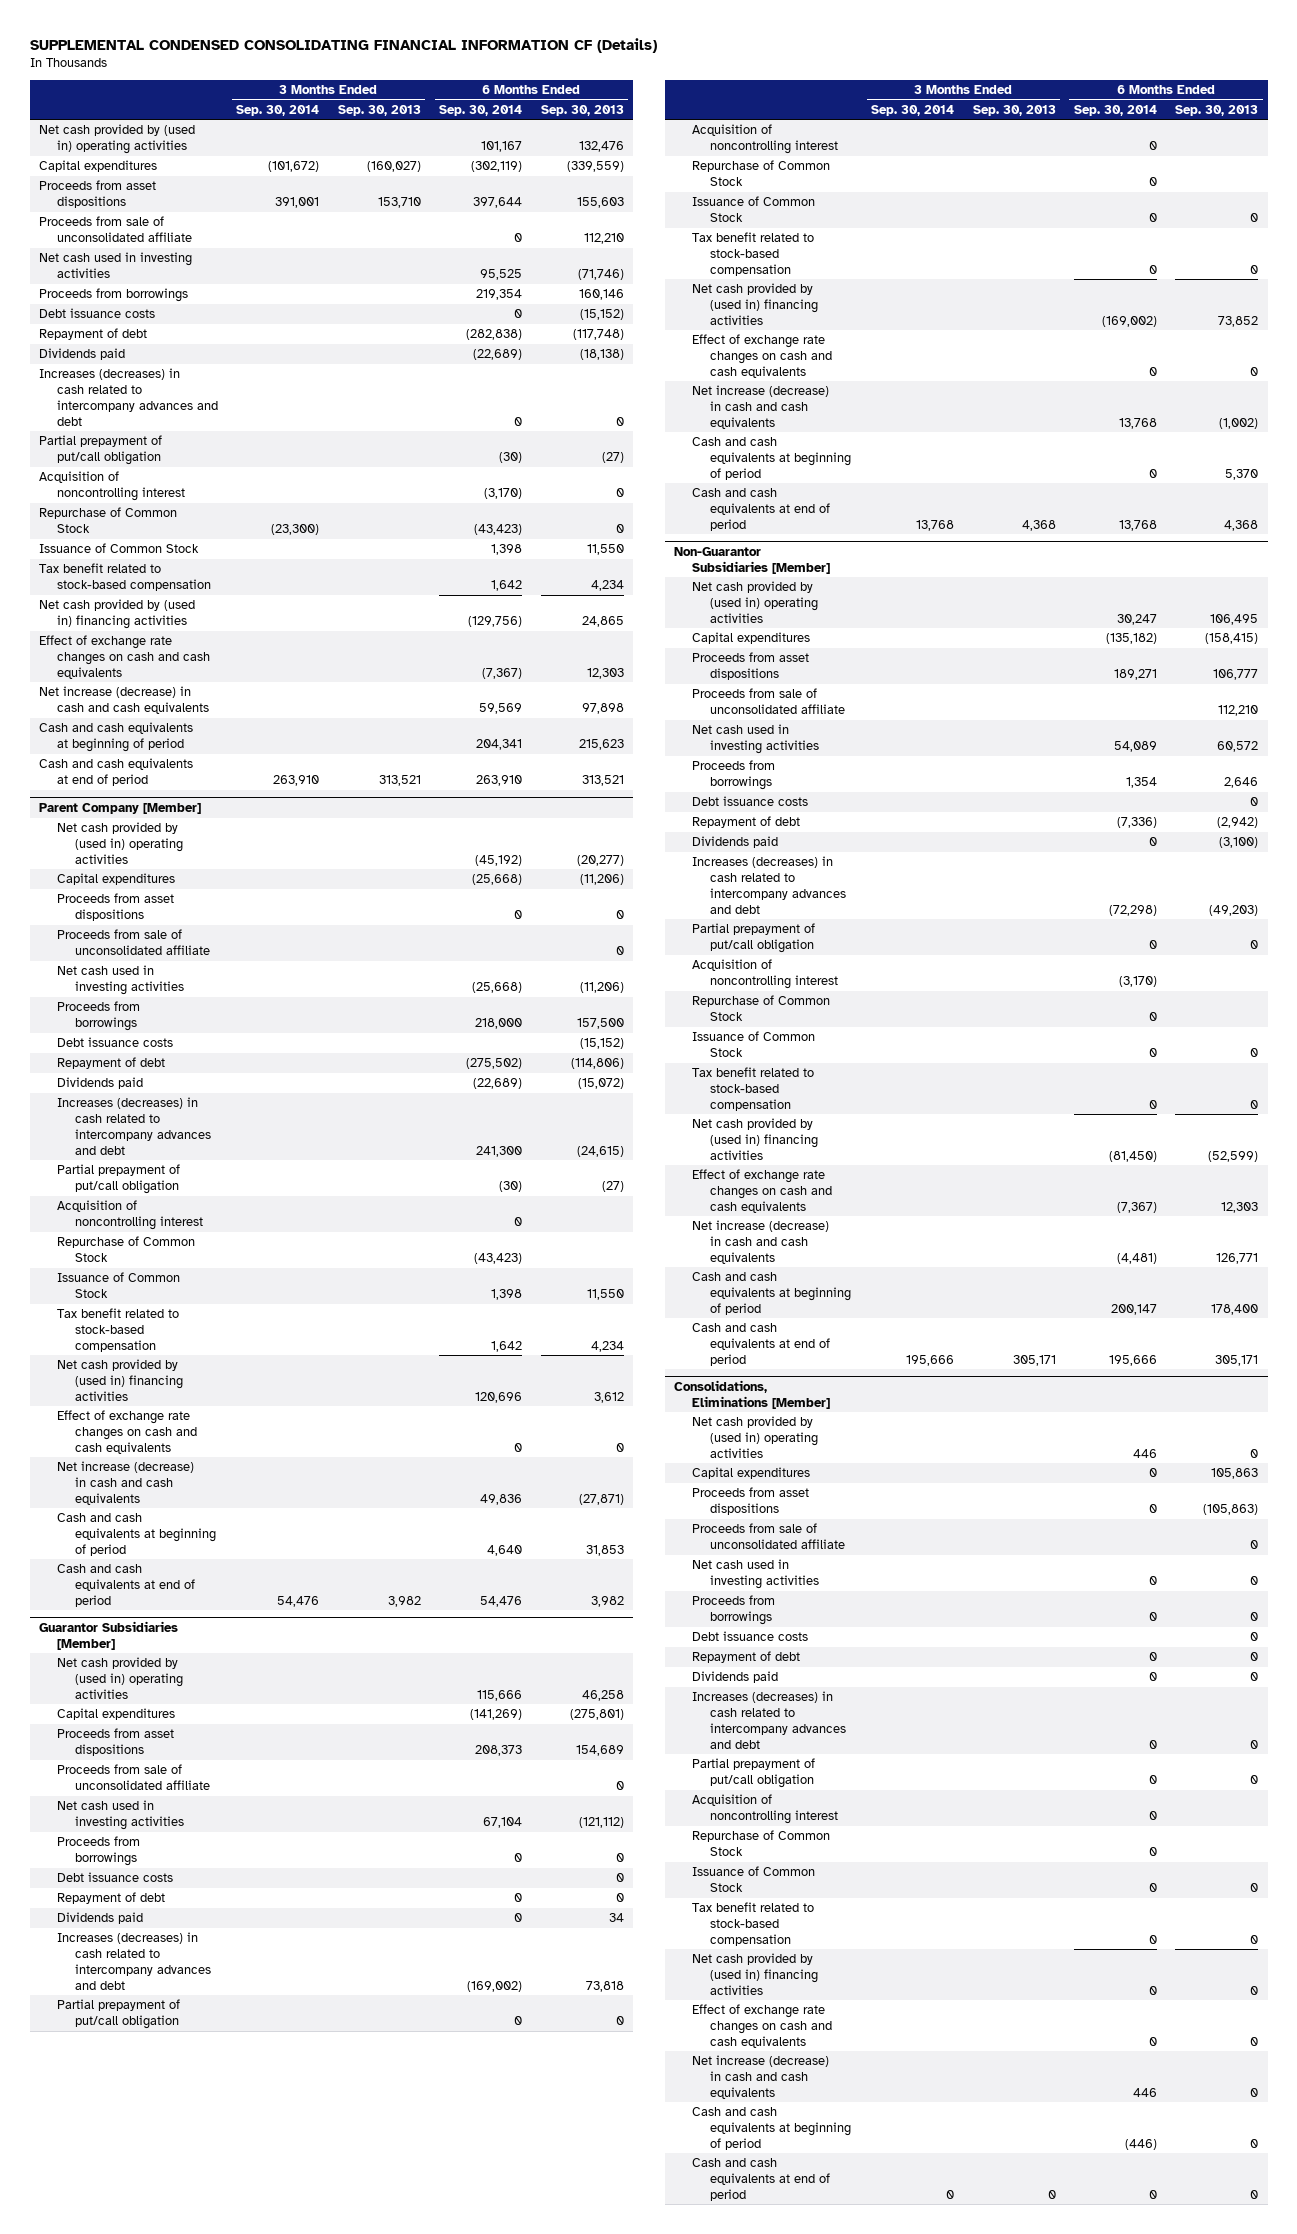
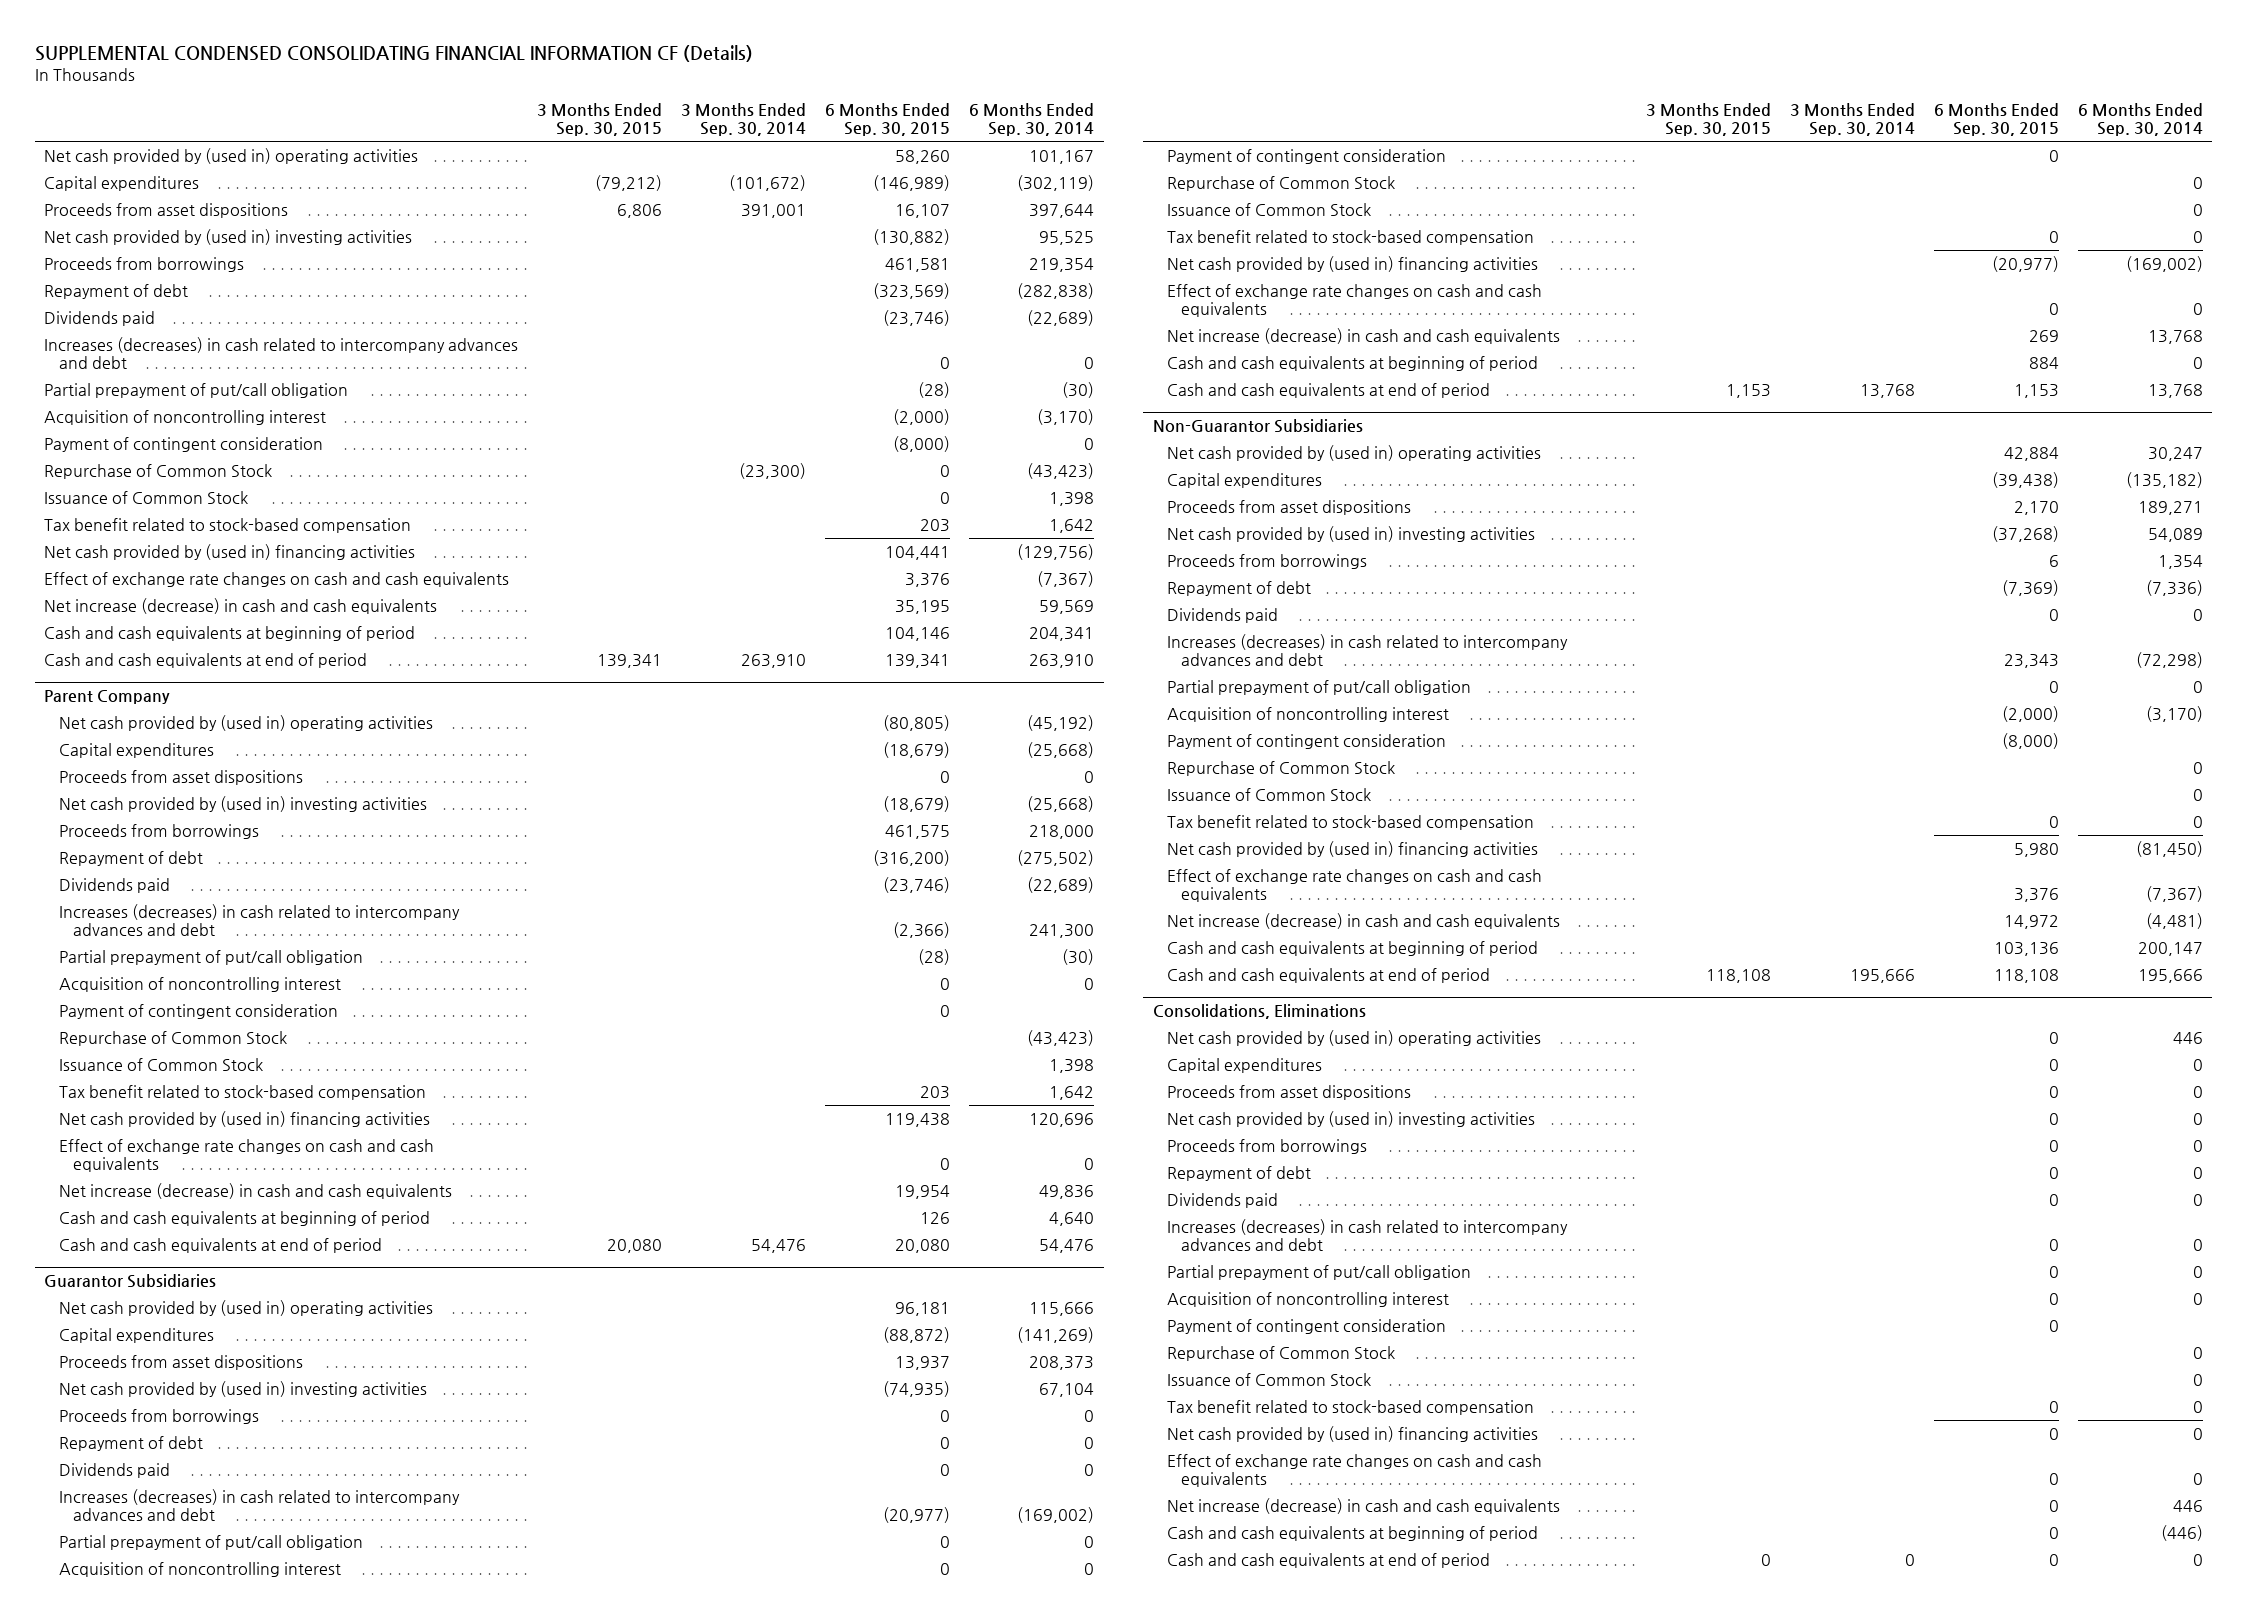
- | 3 Months Ended Sep. 30, 2014 | 3 Months Ended Sep. 30, 2013 | 6 Months Ended Sep. 30, 2014 | 6 Months Ended Sep. 30, 2013
+ | 3 Months Ended Sep. 30, 2015 | 3 Months Ended Sep. 30, 2014 | 6 Months Ended Sep. 30, 2015 | 6 Months Ended Sep. 30, 2014
- Proceeds from sale of unconsolidated affiliate | | | 0 | 112,210
- Net cash used in investing activities | | | 95,525 | (71,746)
+ Net cash provided by (used in) investing activities | | | (130,882) | 95,525
- Debt issuance costs | | | 0 | (15,152)
+ Payment of contingent consideration | | | (8,000) | 0
- Parent Company [Member]
+ Parent Company
- Proceeds from sale of unconsolidated affiliate | | | | 0
- Net cash used in investing activities | | | (25,668) | (11,206)
+ Net cash provided by (used in) investing activities | | | (18,679) | (25,668)
- Debt issuance costs | | | | (15,152)
+ Payment of contingent consideration | | | 0 |
- Guarantor Subsidiaries [Member]
+ Guarantor Subsidiaries
- Proceeds from sale of unconsolidated affiliate | | | | 0
- Net cash used in investing activities | | | 67,104 | (121,112)
+ Net cash provided by (used in) investing activities | | | (74,935) | 67,104
- Debt issuance costs | | | | 0
+ Payment of contingent consideration | | | 0 |
- Non-Guarantor Subsidiaries [Member]
+ Non-Guarantor Subsidiaries
- Proceeds from sale of unconsolidated affiliate | | | | 112,210
- Net cash used in investing activities | | | 54,089 | 60,572
+ Net cash provided by (used in) investing activities | | | (37,268) | 54,089
- Debt issuance costs | | | | 0
+ Payment of contingent consideration | | | (8,000) |
- Consolidations, Eliminations [Member]
+ Consolidations, Eliminations
- Proceeds from sale of unconsolidated affiliate | | | | 0
- Net cash used in investing activities | | | 0 | 0
+ Net cash provided by (used in) investing activities | | | 0 | 0
- Debt issuance costs | | | | 0
+ Payment of contingent consideration | | | 0 |

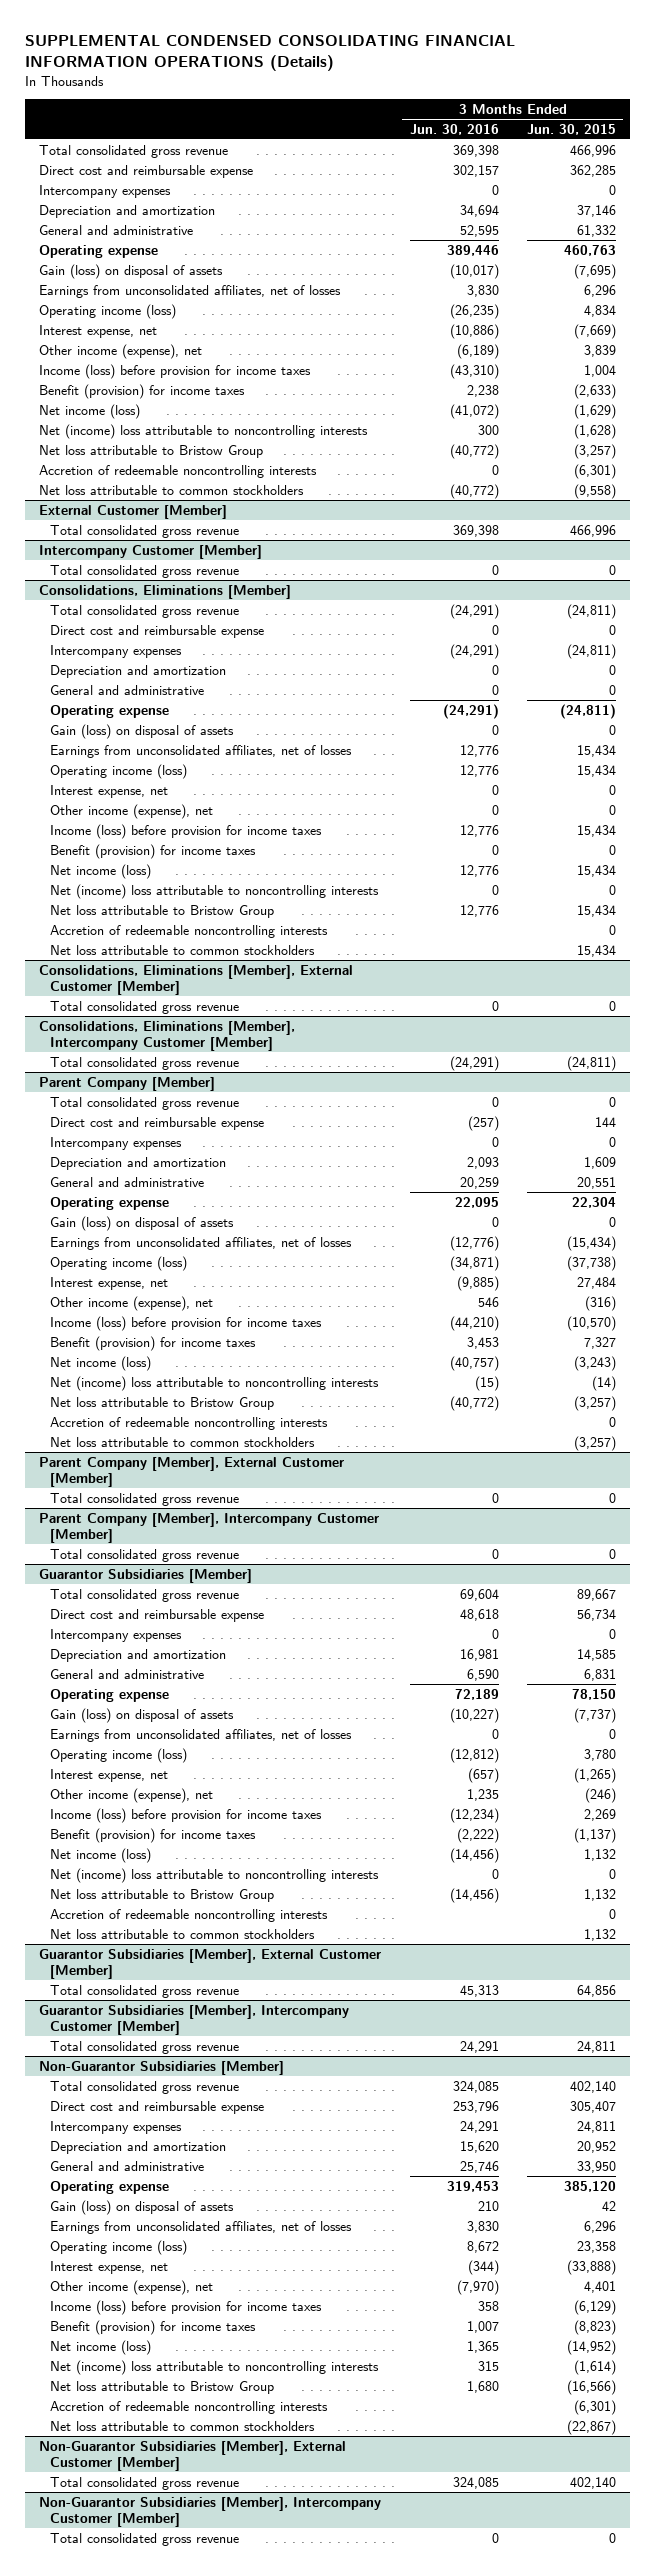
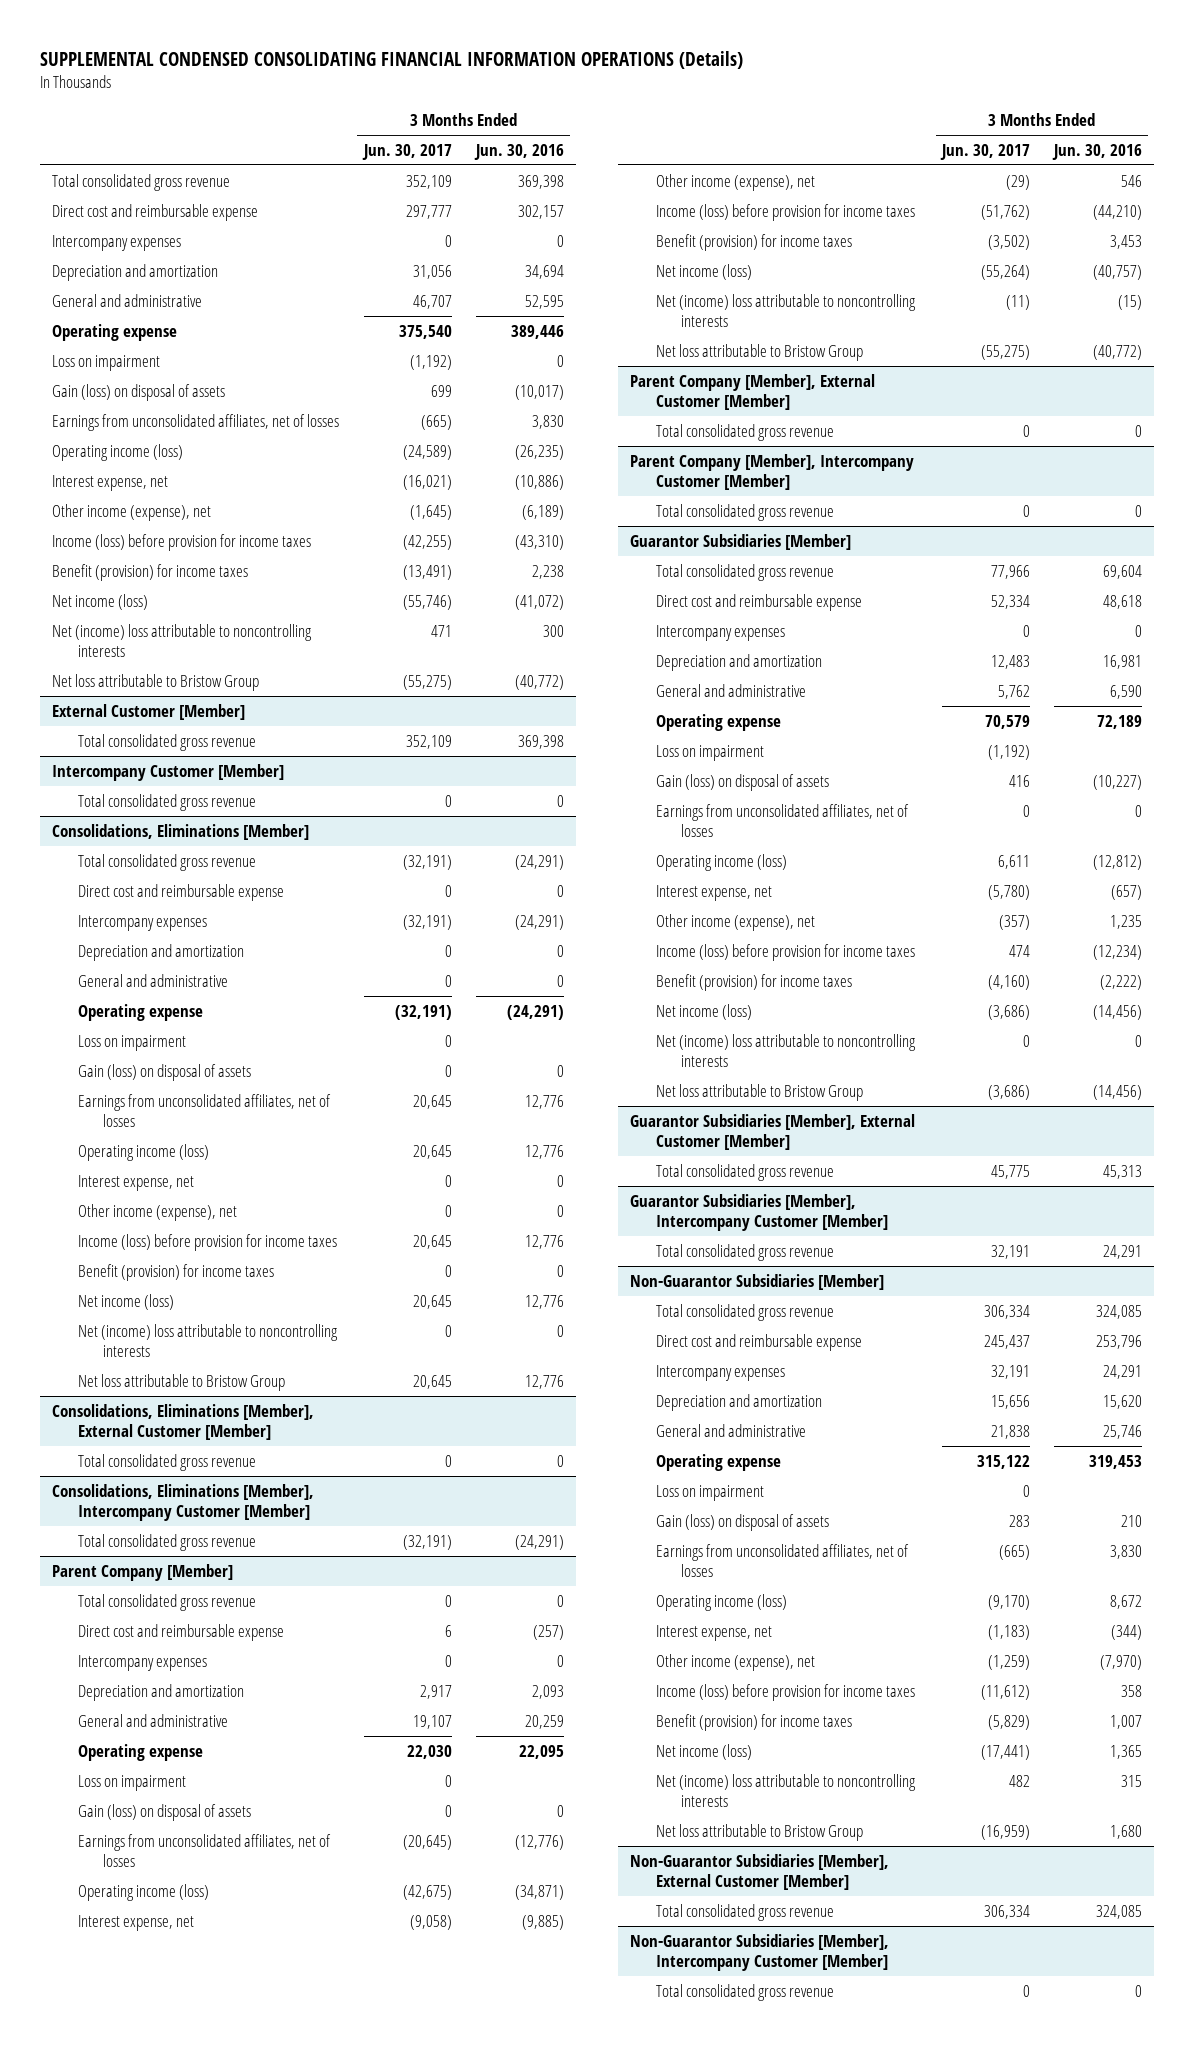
- | 3 Months Ended Jun. 30, 2016 | 3 Months Ended Jun. 30, 2015
+ | 3 Months Ended Jun. 30, 2017 | 3 Months Ended Jun. 30, 2016
+ Loss on impairment | (1,192) | 0
- Accretion of redeemable noncontrolling interests | 0 | (6,301)
- Net loss attributable to common stockholders | (40,772) | (9,558)
@ Consolidations, Eliminations [Member]
+ Loss on impairment | 0 |
- Accretion of redeemable noncontrolling interests | | 0
- Net loss attributable to common stockholders | | 15,434
@ Parent Company [Member]
+ Loss on impairment | 0 |
- Accretion of redeemable noncontrolling interests | | 0
- Net loss attributable to common stockholders | | (3,257)
@ Guarantor Subsidiaries [Member]
+ Loss on impairment | (1,192) |
- Accretion of redeemable noncontrolling interests | | 0
- Net loss attributable to common stockholders | | 1,132
@ Non-Guarantor Subsidiaries [Member]
+ Loss on impairment | 0 |
- Accretion of redeemable noncontrolling interests | | (6,301)
- Net loss attributable to common stockholders | | (22,867)

